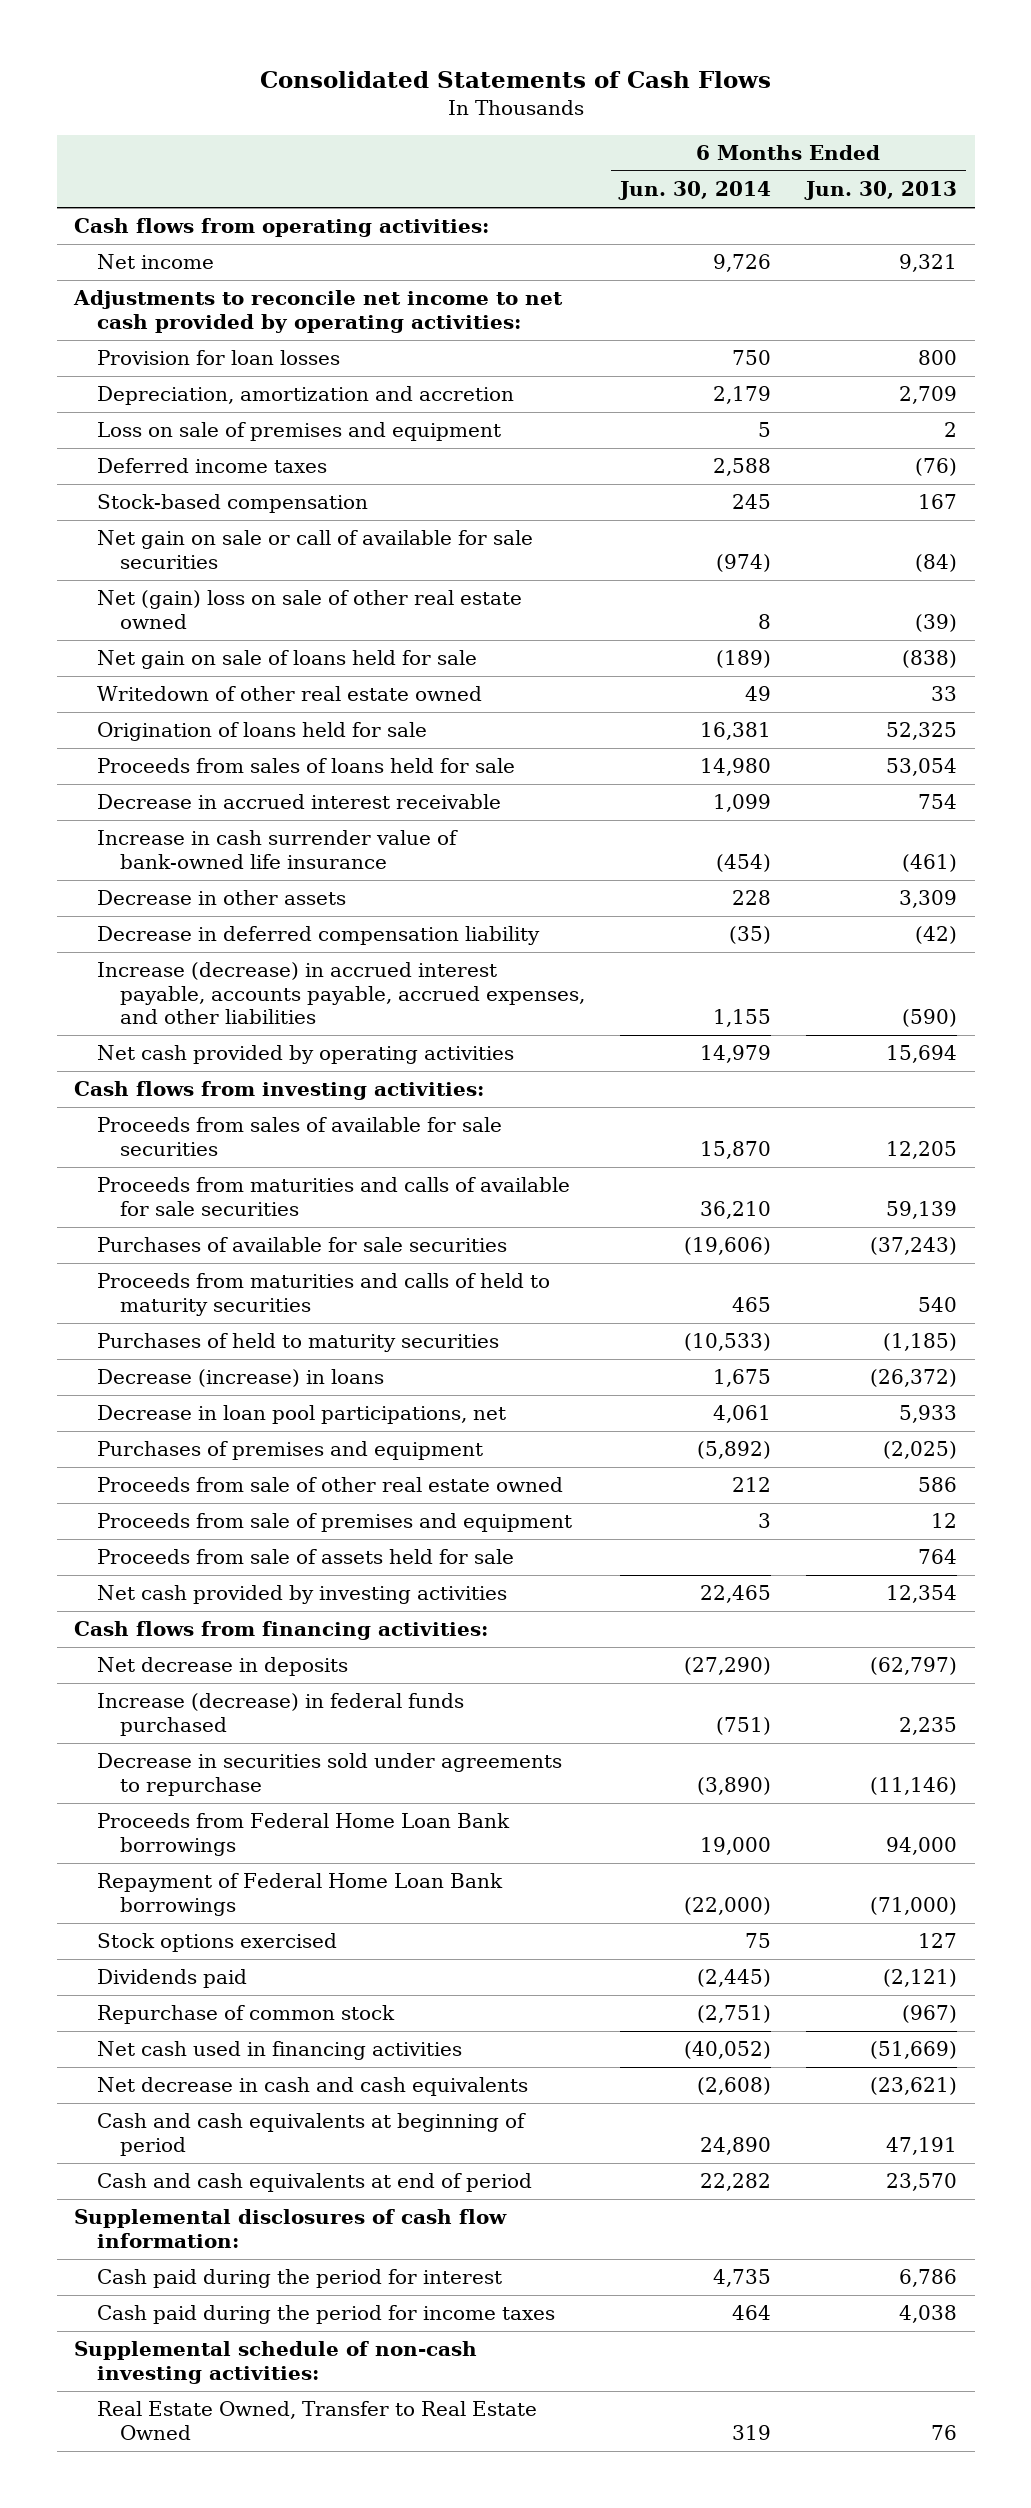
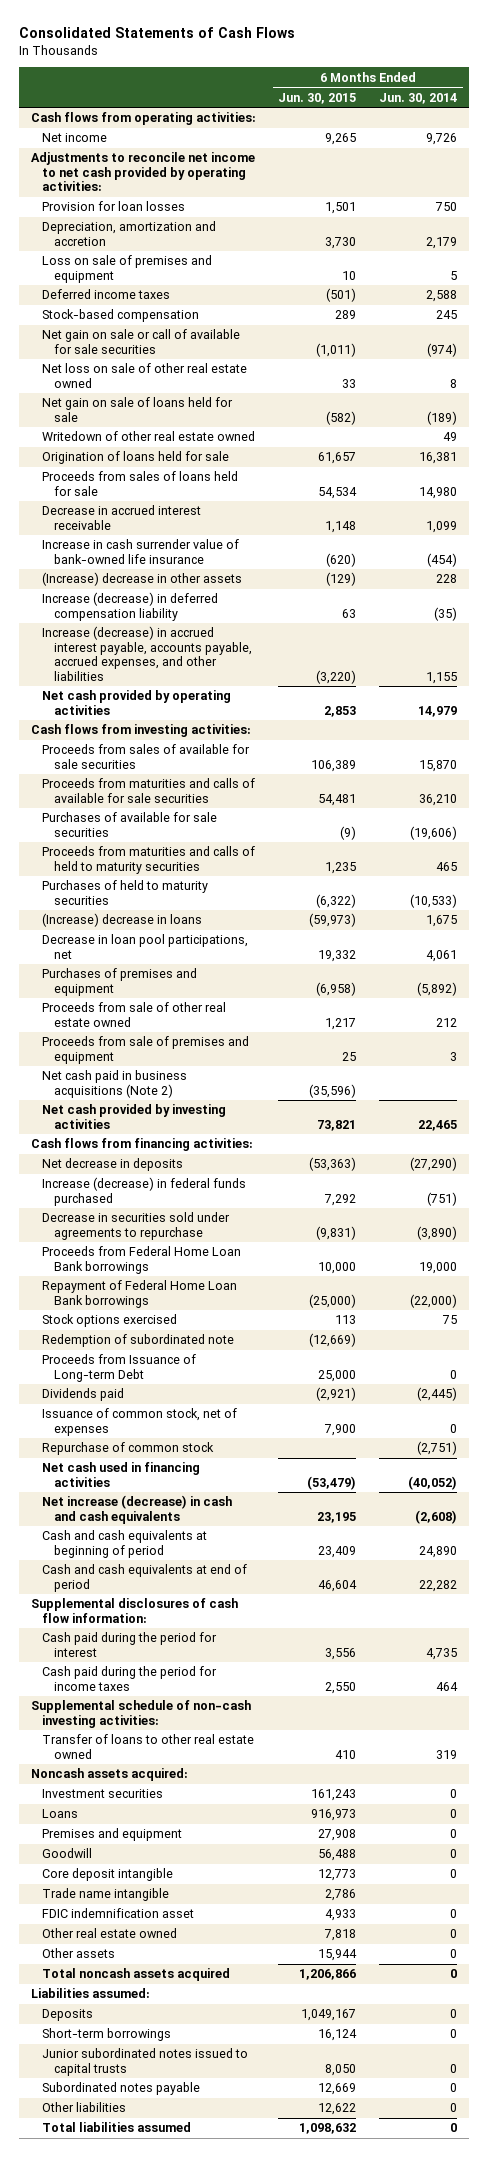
- | 6 Months Ended Jun. 30, 2014 | 6 Months Ended Jun. 30, 2013
+ | 6 Months Ended Jun. 30, 2015 | 6 Months Ended Jun. 30, 2014
- Net (gain) loss on sale of other real estate owned | 8 | (39)
+ Net loss on sale of other real estate owned | 33 | 8
- Decrease in other assets | 228 | 3,309
- Decrease in deferred compensation liability | (35) | (42)
+ (Increase) decrease in other assets | (129) | 228
+ Increase (decrease) in deferred compensation liability | 63 | (35)
- Decrease (increase) in loans | 1,675 | (26,372)
+ (Increase) decrease in loans | (59,973) | 1,675
- Proceeds from sale of assets held for sale | | 764
+ Net cash paid in business acquisitions (Note 2) | (35,596) |
+ Redemption of subordinated note | (12,669) |
+ Proceeds from Issuance of Long-term Debt | 25,000 | 0
+ Issuance of common stock, net of expenses | 7,900 | 0
- Net decrease in cash and cash equivalents | (2,608) | (23,621)
+ Net increase (decrease) in cash and cash equivalents | 23,195 | (2,608)
- Real Estate Owned, Transfer to Real Estate Owned | 319 | 76
+ Transfer of loans to other real estate owned | 410 | 319
+ Noncash assets acquired:
+ Investment securities | 161,243 | 0
+ Loans | 916,973 | 0
+ Premises and equipment | 27,908 | 0
+ Goodwill | 56,488 | 0
+ Core deposit intangible | 12,773 | 0
+ Trade name intangible | 2,786 |
+ FDIC indemnification asset | 4,933 | 0
+ Other real estate owned | 7,818 | 0
+ Other assets | 15,944 | 0
+ Total noncash assets acquired | 1,206,866 | 0
+ Liabilities assumed:
+ Deposits | 1,049,167 | 0
+ Short-term borrowings | 16,124 | 0
+ Junior subordinated notes issued to capital trusts | 8,050 | 0
+ Subordinated notes payable | 12,669 | 0
+ Other liabilities | 12,622 | 0
+ Total liabilities assumed | 1,098,632 | 0

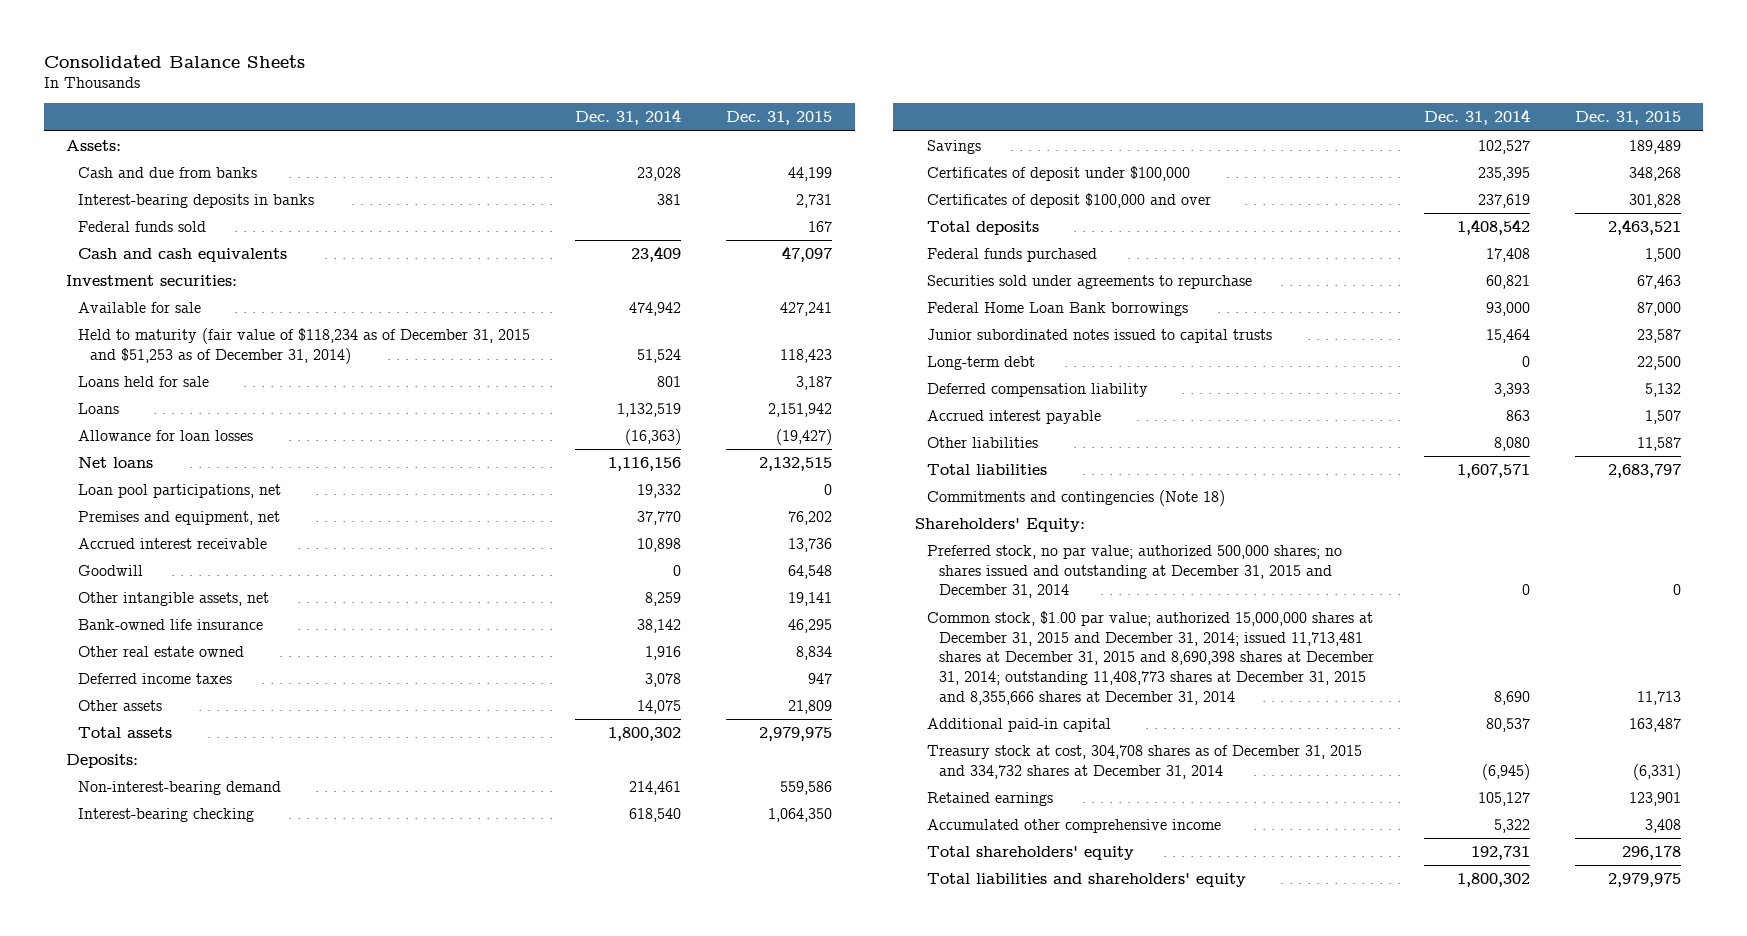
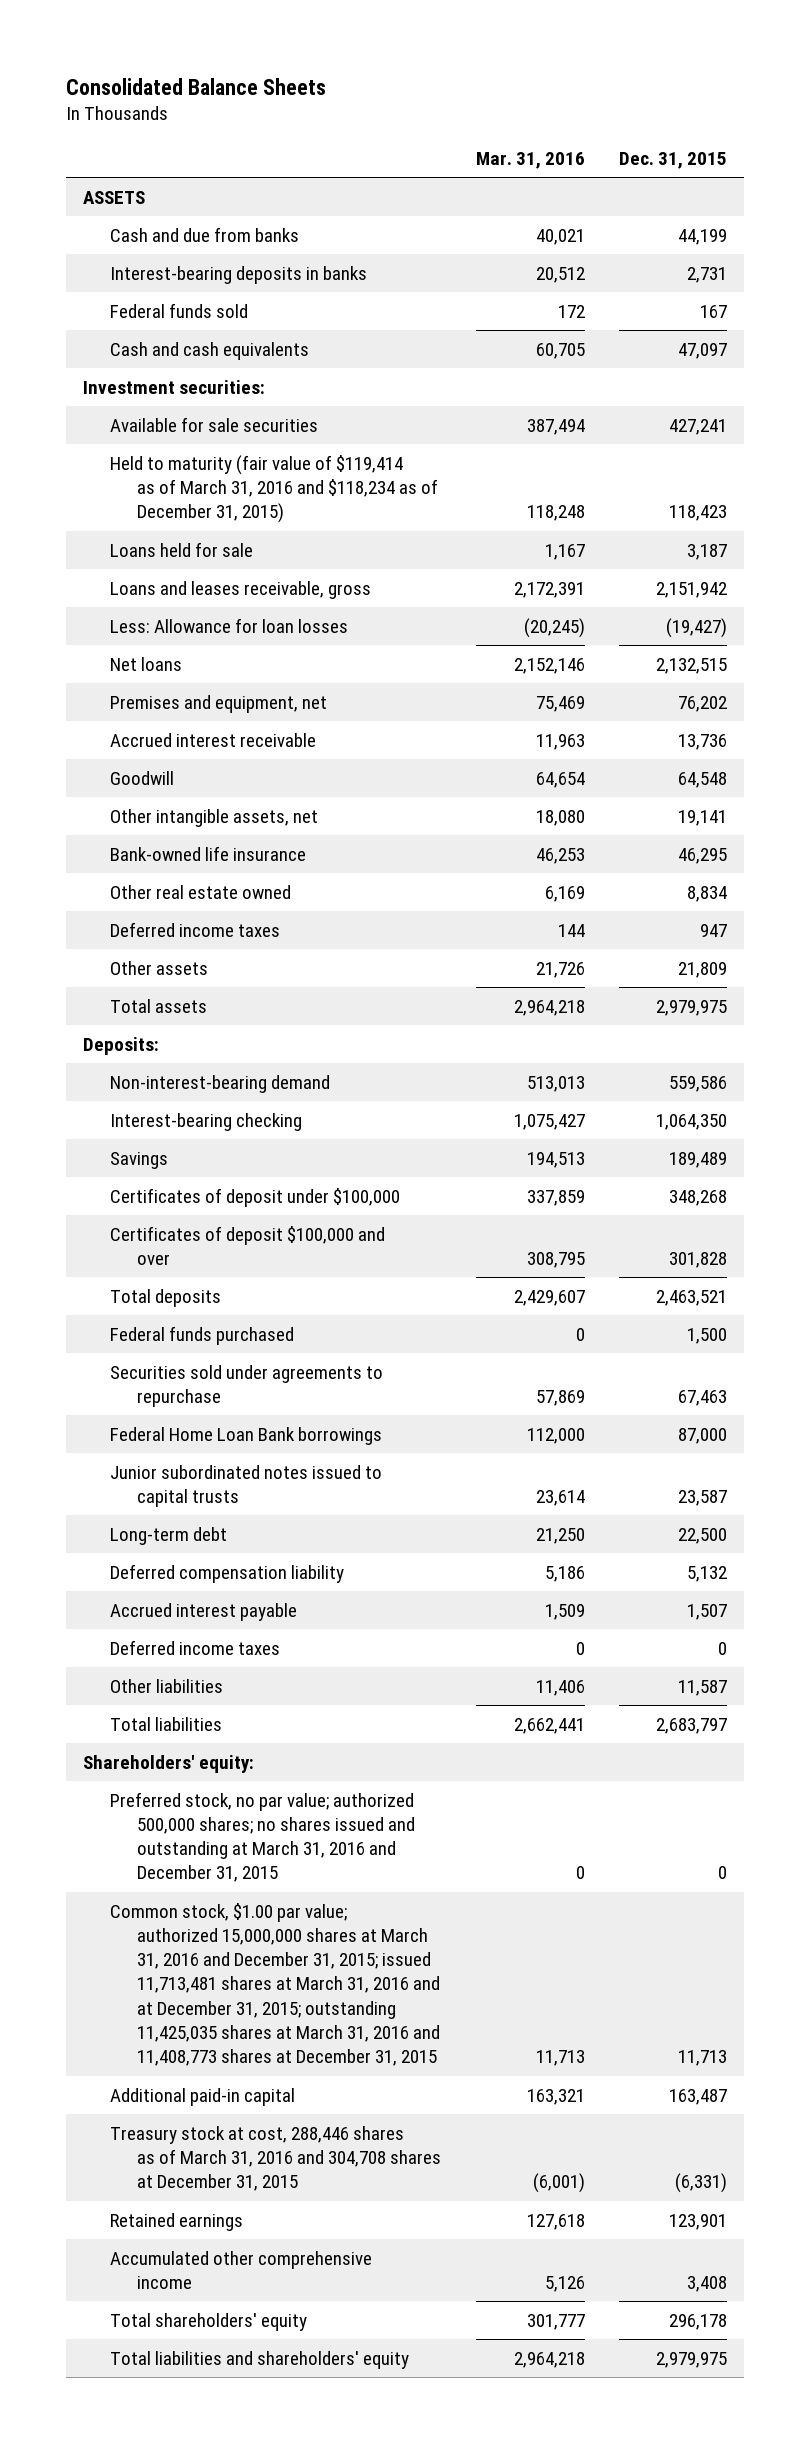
- | Dec. 31, 2014 | Dec. 31, 2015
+ | Mar. 31, 2016 | Dec. 31, 2015
- Assets:
+ ASSETS
- Available for sale | 474,942 | 427,241
- Held to maturity (fair value of $118,234 as of December 31, 2015 and $51,253 as of December 31, 2014) | 51,524 | 118,423
+ Available for sale securities | 387,494 | 427,241
+ Held to maturity (fair value of $119,414 as of March 31, 2016 and $118,234 as of December 31, 2015) | 118,248 | 118,423
- Loans | 1,132,519 | 2,151,942
- Allowance for loan losses | (16,363) | (19,427)
+ Loans and leases receivable, gross | 2,172,391 | 2,151,942
+ Less: Allowance for loan losses | (20,245) | (19,427)
- Loan pool participations, net | 19,332 | 0
+ Deferred income taxes | 0 | 0
- Commitments and contingencies (Note 18)
- Shareholders' Equity:
- Preferred stock, no par value; authorized 500,000 shares; no shares issued and outstanding at December 31, 2015 and December 31, 2014 | 0 | 0
- Common stock, $1.00 par value; authorized 15,000,000 shares at December 31, 2015 and December 31, 2014; issued 11,713,481 shares at December 31, 2015 and 8,690,398 shares at December 31, 2014; outstanding 11,408,773 shares at December 31, 2015 and 8,355,666 shares at December 31, 2014 | 8,690 | 11,713
+ Shareholders' equity:
+ Preferred stock, no par value; authorized 500,000 shares; no shares issued and outstanding at March 31, 2016 and December 31, 2015 | 0 | 0
+ Common stock, $1.00 par value; authorized 15,000,000 shares at March 31, 2016 and December 31, 2015; issued 11,713,481 shares at March 31, 2016 and at December 31, 2015; outstanding 11,425,035 shares at March 31, 2016 and 11,408,773 shares at December 31, 2015 | 11,713 | 11,713
- Treasury stock at cost, 304,708 shares as of December 31, 2015 and 334,732 shares at December 31, 2014 | (6,945) | (6,331)
+ Treasury stock at cost, 288,446 shares as of March 31, 2016 and 304,708 shares at December 31, 2015 | (6,001) | (6,331)

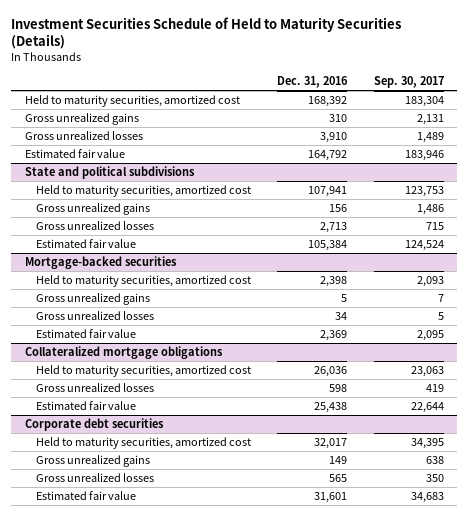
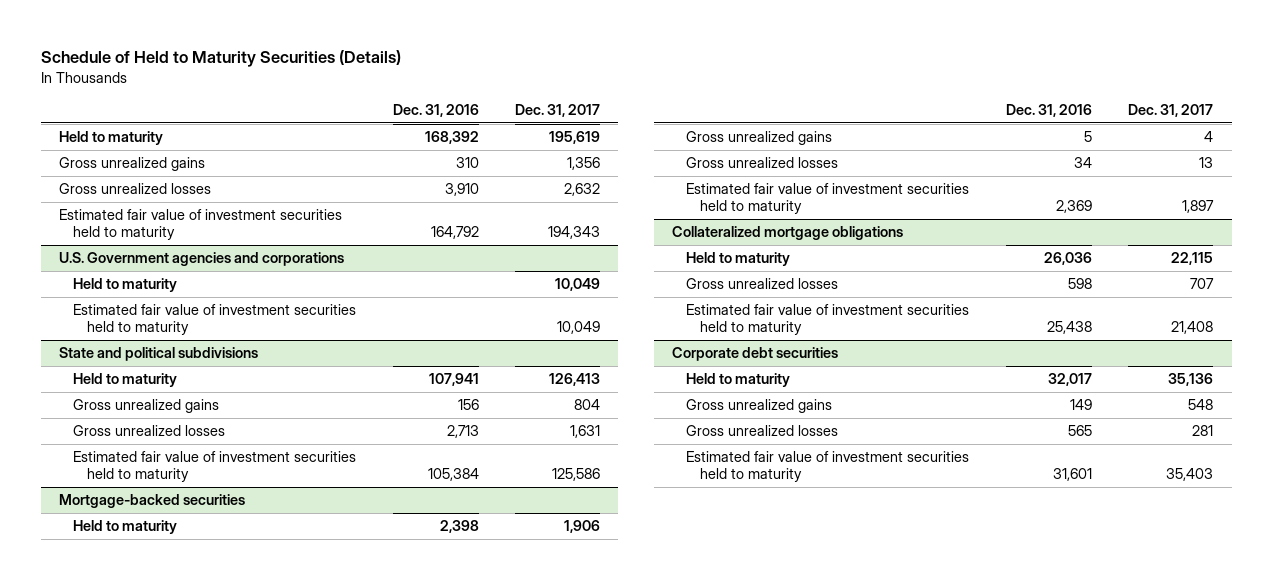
- Investment Securities Schedule of Held to Maturity Securities (Details)
+ Schedule of Held to Maturity Securities (Details)
- | Dec. 31, 2016 | Sep. 30, 2017
+ | Dec. 31, 2016 | Dec. 31, 2017
- Held to maturity securities, amortized cost | 168,392 | 183,304
+ Held to maturity | 168,392 | 195,619
- Estimated fair value | 164,792 | 183,946
+ Estimated fair value of investment securities held to maturity | 164,792 | 194,343
+ U.S. Government agencies and corporations
+ Held to maturity | | 10,049
+ Estimated fair value of investment securities held to maturity | | 10,049
@ State and political subdivisions
- Held to maturity securities, amortized cost | 107,941 | 123,753
+ Held to maturity | 107,941 | 126,413
- Estimated fair value | 105,384 | 124,524
+ Estimated fair value of investment securities held to maturity | 105,384 | 125,586
@ Mortgage-backed securities
- Held to maturity securities, amortized cost | 2,398 | 2,093
+ Held to maturity | 2,398 | 1,906
- Estimated fair value | 2,369 | 2,095
+ Estimated fair value of investment securities held to maturity | 2,369 | 1,897
@ Collateralized mortgage obligations
- Held to maturity securities, amortized cost | 26,036 | 23,063
+ Held to maturity | 26,036 | 22,115
- Estimated fair value | 25,438 | 22,644
+ Estimated fair value of investment securities held to maturity | 25,438 | 21,408
@ Corporate debt securities
- Held to maturity securities, amortized cost | 32,017 | 34,395
+ Held to maturity | 32,017 | 35,136
- Estimated fair value | 31,601 | 34,683
+ Estimated fair value of investment securities held to maturity | 31,601 | 35,403

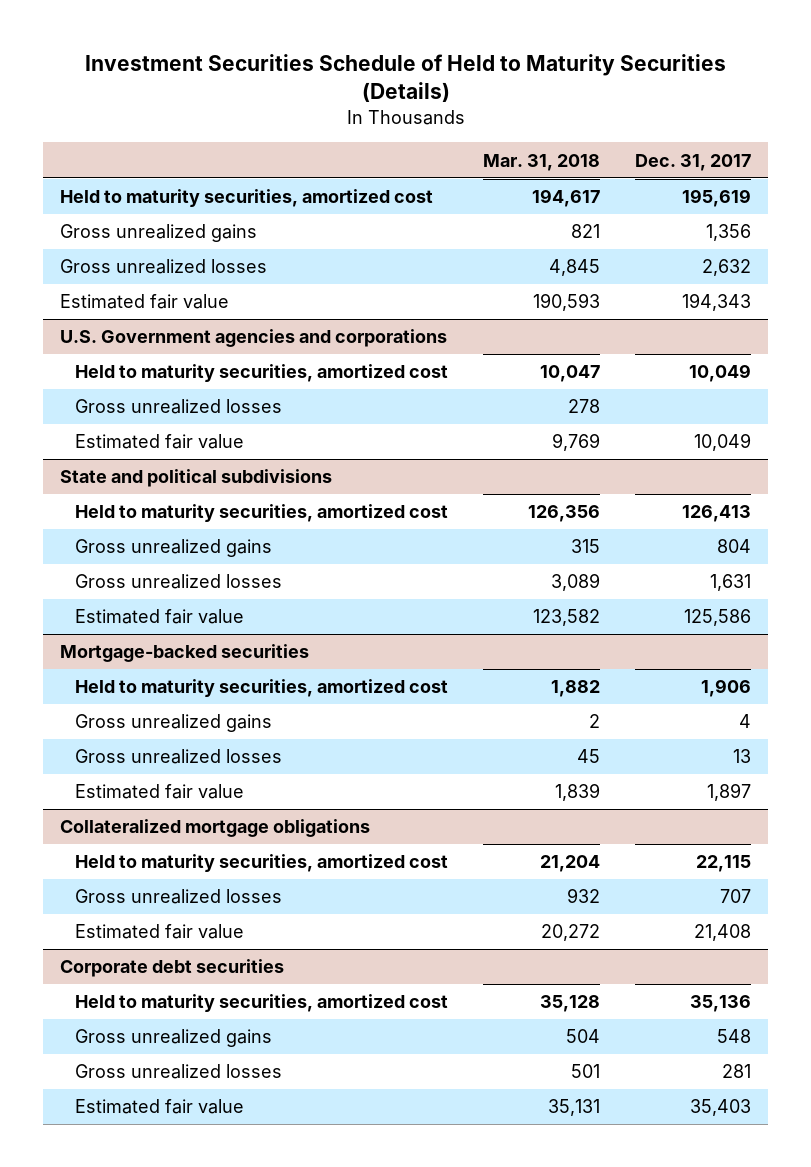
- Schedule of Held to Maturity Securities (Details)
+ Investment Securities Schedule of Held to Maturity Securities (Details)
- | Dec. 31, 2016 | Dec. 31, 2017
+ | Mar. 31, 2018 | Dec. 31, 2017
- Held to maturity | 168,392 | 195,619
+ Held to maturity securities, amortized cost | 194,617 | 195,619
- Estimated fair value of investment securities held to maturity | 164,792 | 194,343
+ Estimated fair value | 190,593 | 194,343
@ U.S. Government agencies and corporations
- Held to maturity | | 10,049
- Estimated fair value of investment securities held to maturity | | 10,049
+ Held to maturity securities, amortized cost | 10,047 | 10,049
+ Gross unrealized losses | 278 |
+ Estimated fair value | 9,769 | 10,049
@ State and political subdivisions
- Held to maturity | 107,941 | 126,413
+ Held to maturity securities, amortized cost | 126,356 | 126,413
- Estimated fair value of investment securities held to maturity | 105,384 | 125,586
+ Estimated fair value | 123,582 | 125,586
@ Mortgage-backed securities
- Held to maturity | 2,398 | 1,906
+ Held to maturity securities, amortized cost | 1,882 | 1,906
- Estimated fair value of investment securities held to maturity | 2,369 | 1,897
+ Estimated fair value | 1,839 | 1,897
@ Collateralized mortgage obligations
- Held to maturity | 26,036 | 22,115
+ Held to maturity securities, amortized cost | 21,204 | 22,115
- Estimated fair value of investment securities held to maturity | 25,438 | 21,408
+ Estimated fair value | 20,272 | 21,408
@ Corporate debt securities
- Held to maturity | 32,017 | 35,136
+ Held to maturity securities, amortized cost | 35,128 | 35,136
- Estimated fair value of investment securities held to maturity | 31,601 | 35,403
+ Estimated fair value | 35,131 | 35,403

